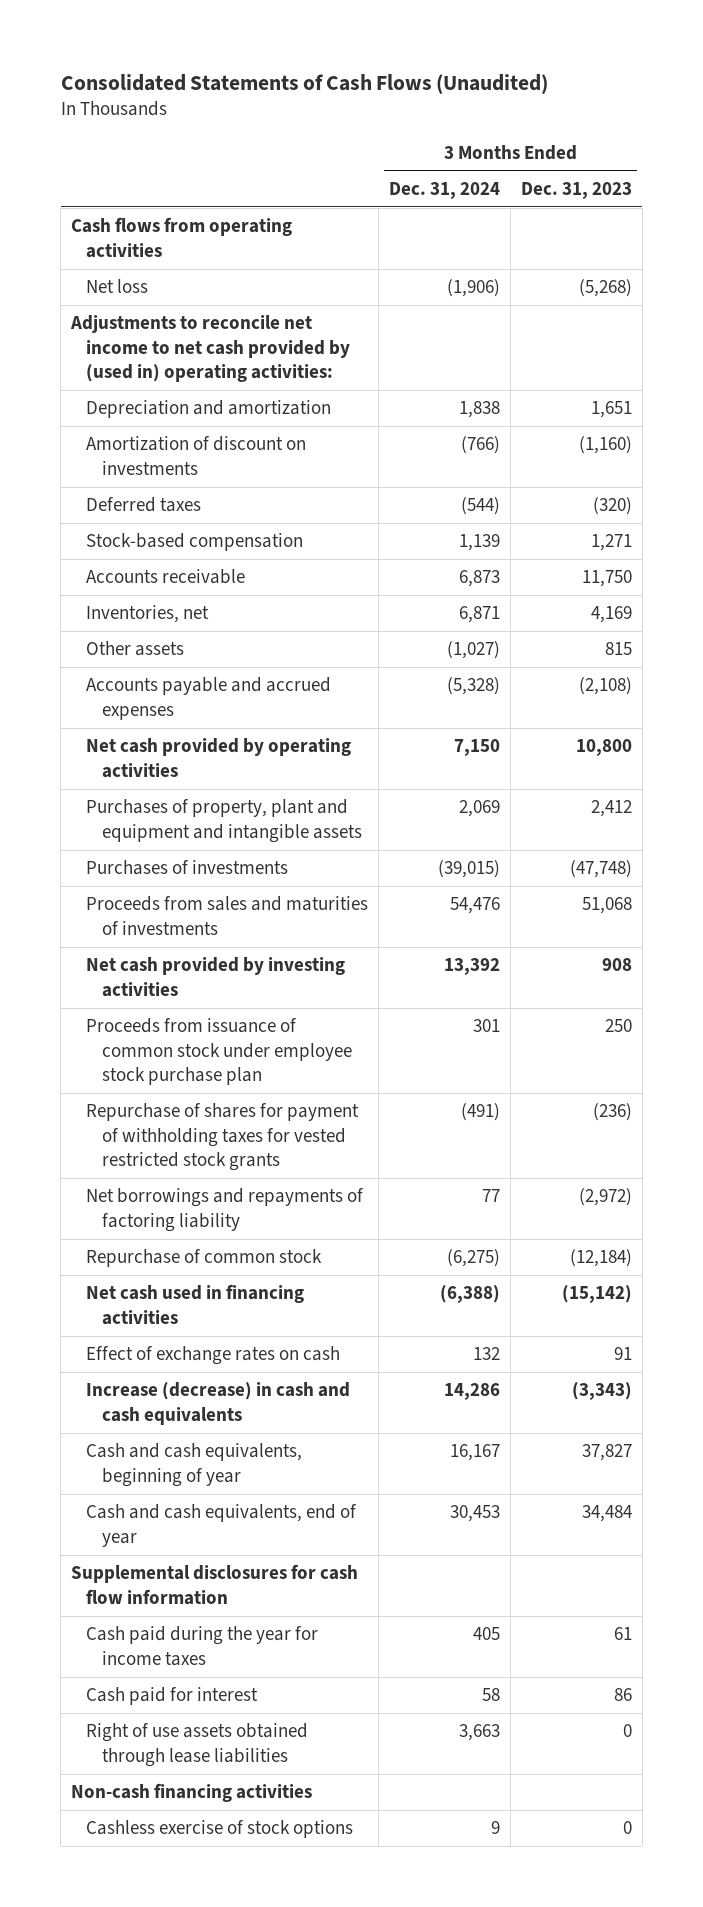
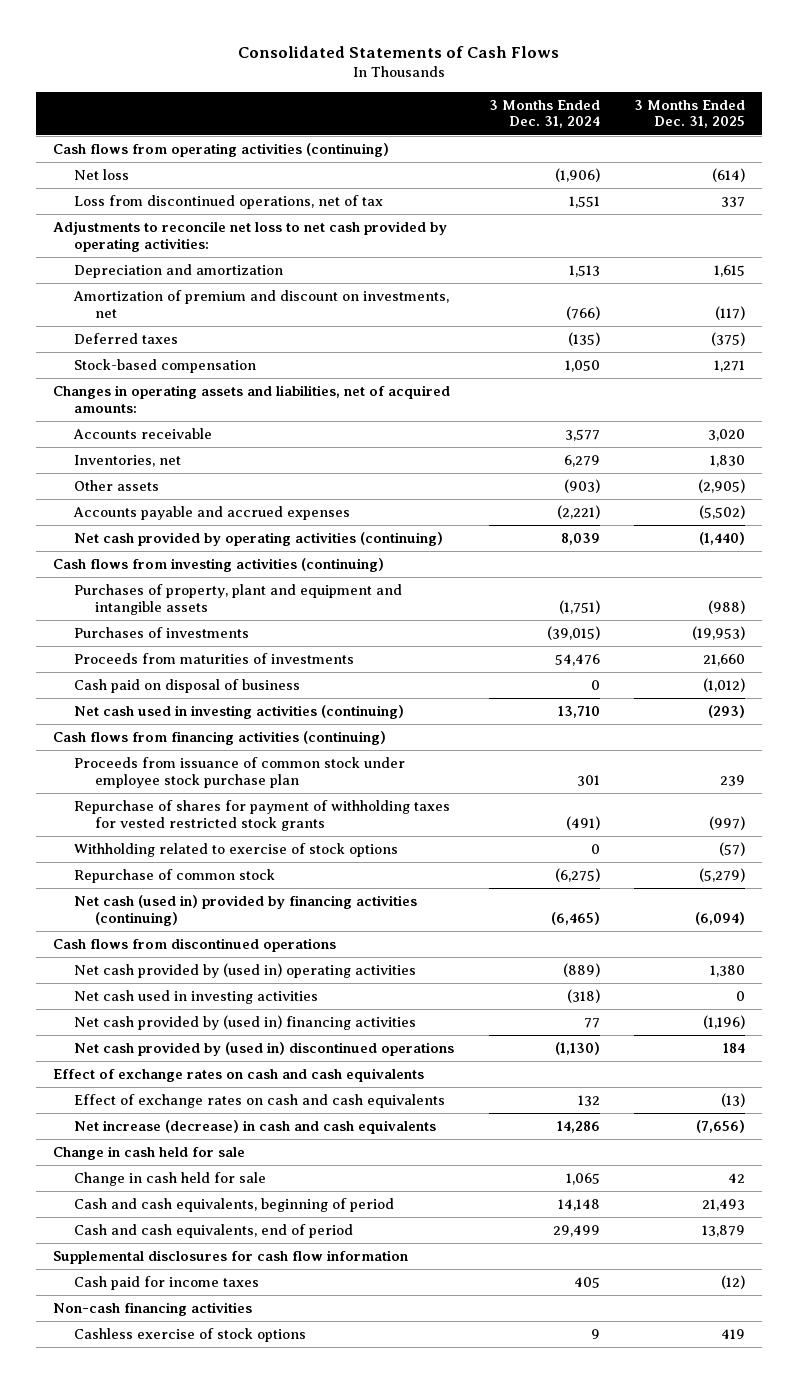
- Consolidated Statements of Cash Flows (Unaudited)
+ Consolidated Statements of Cash Flows
- | 3 Months Ended Dec. 31, 2024 | 3 Months Ended Dec. 31, 2023
+ | 3 Months Ended Dec. 31, 2024 | 3 Months Ended Dec. 31, 2025
- Cash flows from operating activities
+ Cash flows from operating activities (continuing)
- Adjustments to reconcile net income to net cash provided by (used in) operating activities:
- Depreciation and amortization | 1,838 | 1,651
- Amortization of discount on investments | (766) | (1,160)
- Deferred taxes | (544) | (320)
- Stock-based compensation | 1,139 | 1,271
- Accounts receivable | 6,873 | 11,750
- Inventories, net | 6,871 | 4,169
- Other assets | (1,027) | 815
- Accounts payable and accrued expenses | (5,328) | (2,108)
- Net cash provided by operating activities | 7,150 | 10,800
- Purchases of property, plant and equipment and intangible assets | 2,069 | 2,412
+ Loss from discontinued operations, net of tax | 1,551 | 337
+ Adjustments to reconcile net loss to net cash provided by operating activities:
+ Depreciation and amortization | 1,513 | 1,615
+ Amortization of premium and discount on investments, net | (766) | (117)
+ Deferred taxes | (135) | (375)
+ Stock-based compensation | 1,050 | 1,271
+ Changes in operating assets and liabilities, net of acquired amounts:
+ Accounts receivable | 3,577 | 3,020
+ Inventories, net | 6,279 | 1,830
+ Other assets | (903) | (2,905)
+ Accounts payable and accrued expenses | (2,221) | (5,502)
+ Net cash provided by operating activities (continuing) | 8,039 | (1,440)
+ Cash flows from investing activities (continuing)
+ Purchases of property, plant and equipment and intangible assets | (1,751) | (988)
- Proceeds from sales and maturities of investments | 54,476 | 51,068
- Net cash provided by investing activities | 13,392 | 908
+ Proceeds from maturities of investments | 54,476 | 21,660
+ Cash paid on disposal of business | 0 | (1,012)
+ Net cash used in investing activities (continuing) | 13,710 | (293)
+ Cash flows from financing activities (continuing)
- Net borrowings and repayments of factoring liability | 77 | (2,972)
+ Withholding related to exercise of stock options | 0 | (57)
- Net cash used in financing activities | (6,388) | (15,142)
- Effect of exchange rates on cash | 132 | 91
- Increase (decrease) in cash and cash equivalents | 14,286 | (3,343)
- Cash and cash equivalents, beginning of year | 16,167 | 37,827
- Cash and cash equivalents, end of year | 30,453 | 34,484
+ Net cash (used in) provided by financing activities (continuing) | (6,465) | (6,094)
+ Cash flows from discontinued operations
+ Net cash provided by (used in) operating activities | (889) | 1,380
+ Net cash used in investing activities | (318) | 0
+ Net cash provided by (used in) financing activities | 77 | (1,196)
+ Net cash provided by (used in) discontinued operations | (1,130) | 184
+ Effect of exchange rates on cash and cash equivalents
+ Effect of exchange rates on cash and cash equivalents | 132 | (13)
+ Net increase (decrease) in cash and cash equivalents | 14,286 | (7,656)
+ Change in cash held for sale
+ Change in cash held for sale | 1,065 | 42
+ Cash and cash equivalents, beginning of period | 14,148 | 21,493
+ Cash and cash equivalents, end of period | 29,499 | 13,879
- Cash paid during the year for income taxes | 405 | 61
- Cash paid for interest | 58 | 86
- Right of use assets obtained through lease liabilities | 3,663 | 0
+ Cash paid for income taxes | 405 | (12)

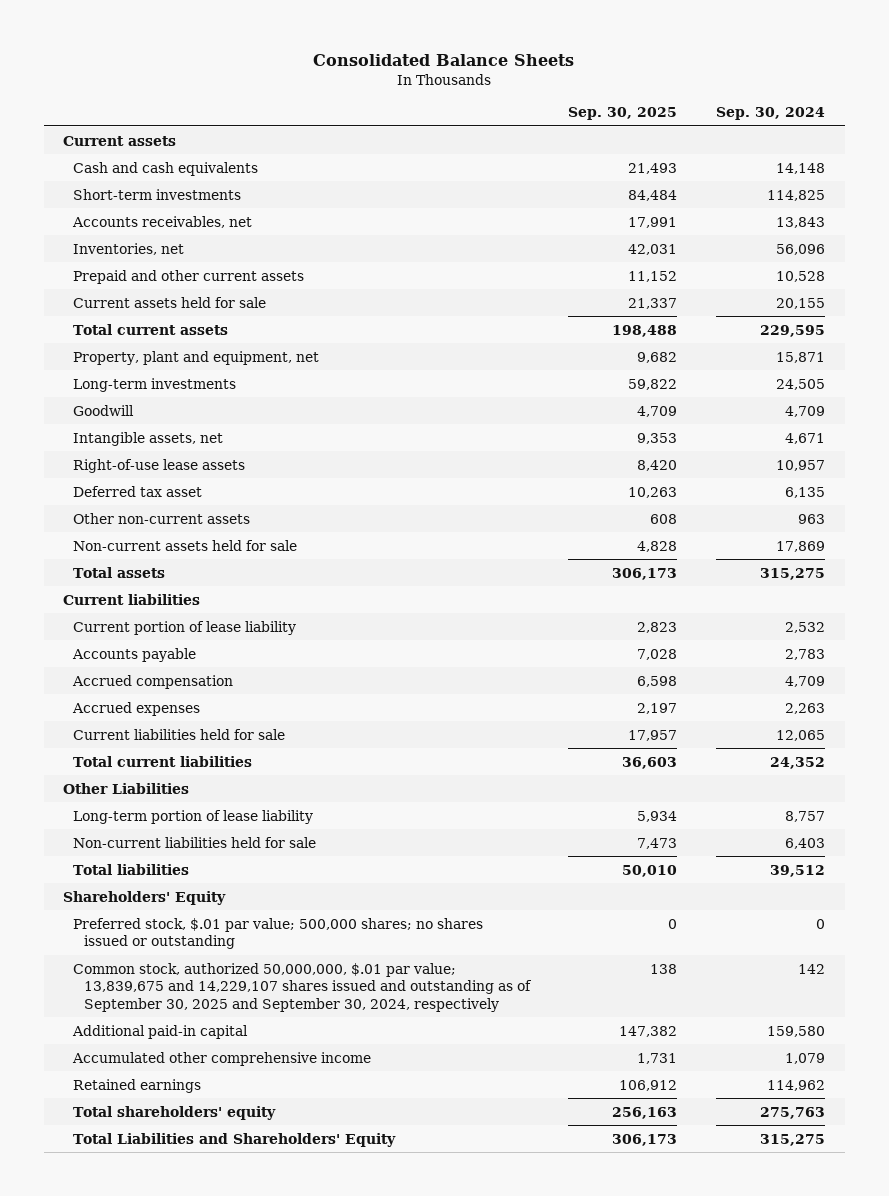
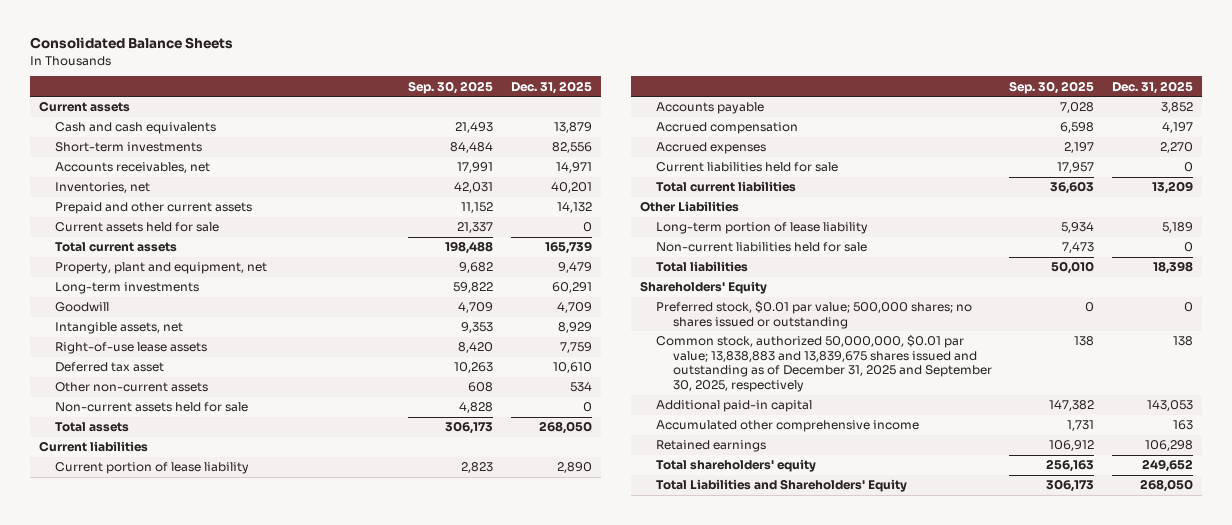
- | Sep. 30, 2025 | Sep. 30, 2024
+ | Sep. 30, 2025 | Dec. 31, 2025
- Preferred stock, $.01 par value; 500,000 shares; no shares issued or outstanding | 0 | 0
- Common stock, authorized 50,000,000, $.01 par value; 13,839,675 and 14,229,107 shares issued and outstanding as of September 30, 2025 and September 30, 2024, respectively | 138 | 142
+ Preferred stock, $0.01 par value; 500,000 shares; no shares issued or outstanding | 0 | 0
+ Common stock, authorized 50,000,000, $0.01 par value; 13,838,883 and 13,839,675 shares issued and outstanding as of December 31, 2025 and September 30, 2025, respectively | 138 | 138

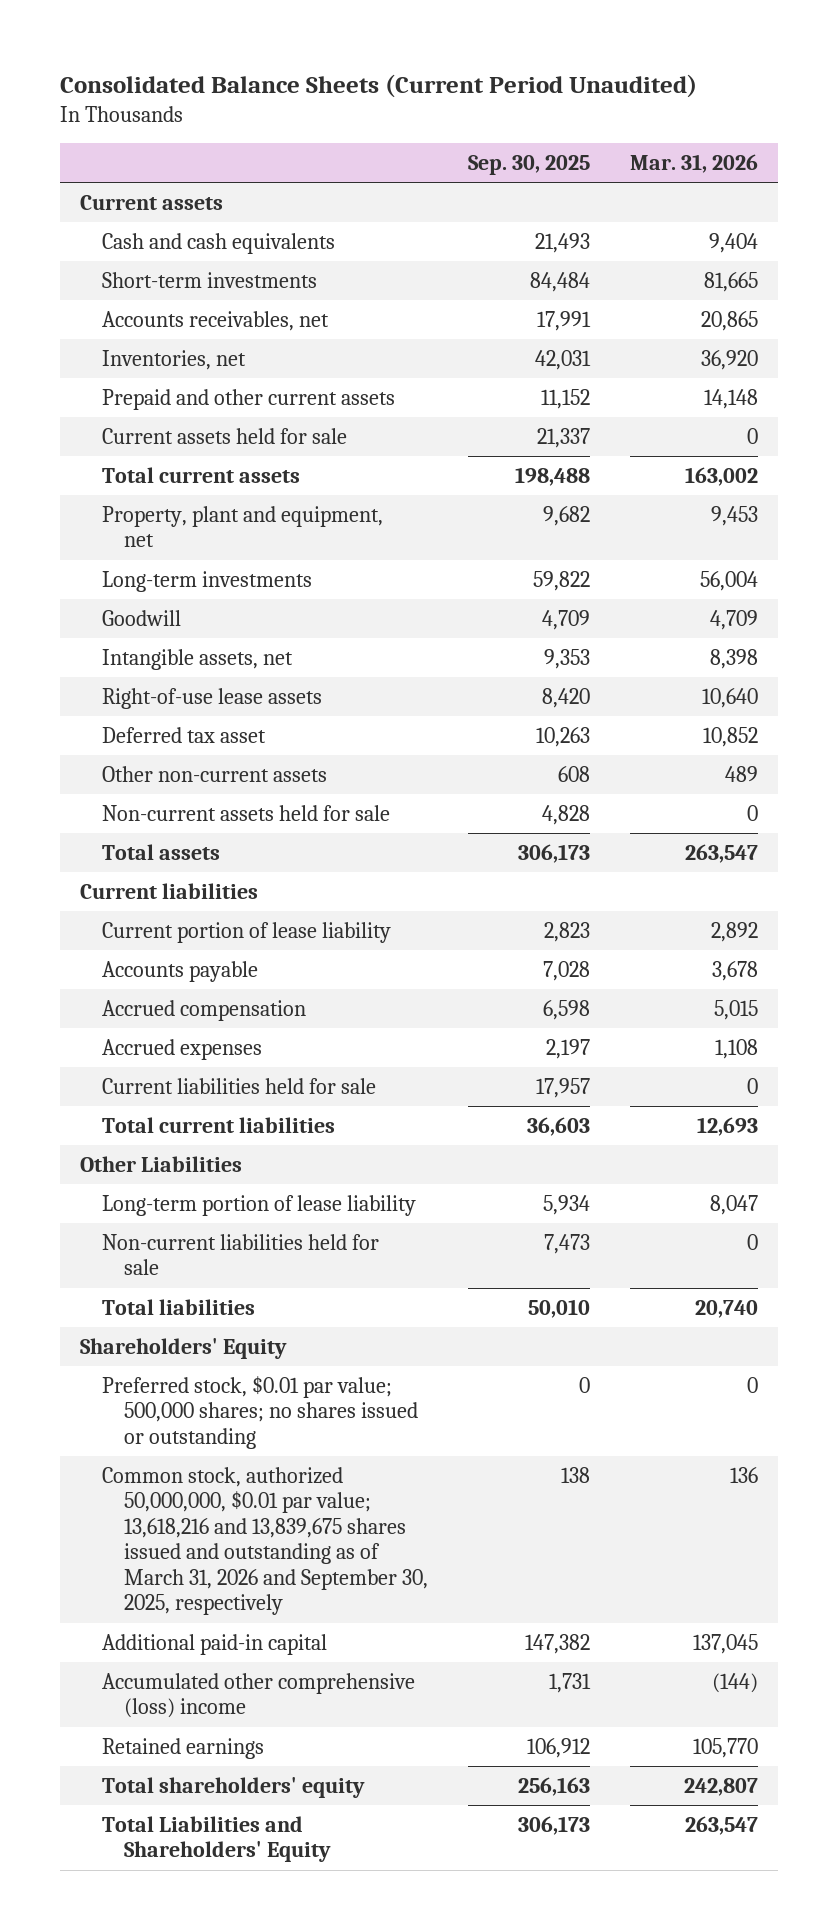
- Consolidated Balance Sheets
+ Consolidated Balance Sheets (Current Period Unaudited)
- | Sep. 30, 2025 | Dec. 31, 2025
+ | Sep. 30, 2025 | Mar. 31, 2026
- Common stock, authorized 50,000,000, $0.01 par value; 13,838,883 and 13,839,675 shares issued and outstanding as of December 31, 2025 and September 30, 2025, respectively | 138 | 138
+ Common stock, authorized 50,000,000, $0.01 par value; 13,618,216 and 13,839,675 shares issued and outstanding as of March 31, 2026 and September 30, 2025, respectively | 138 | 136
- Accumulated other comprehensive income | 1,731 | 163
+ Accumulated other comprehensive (loss) income | 1,731 | (144)

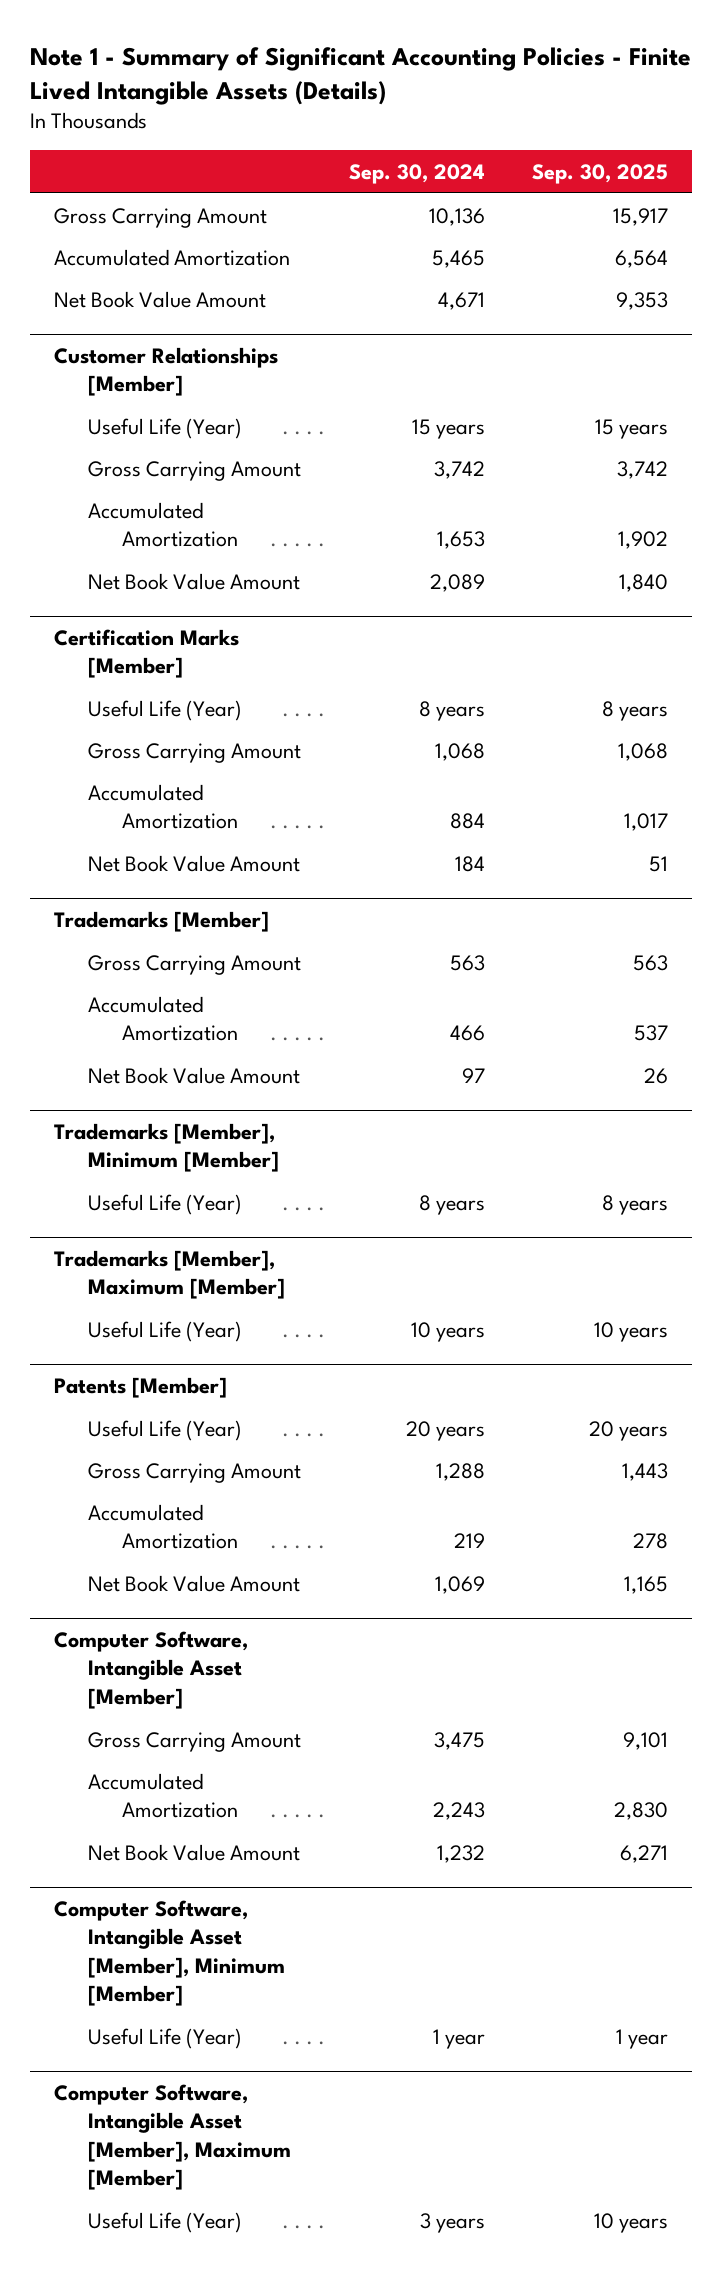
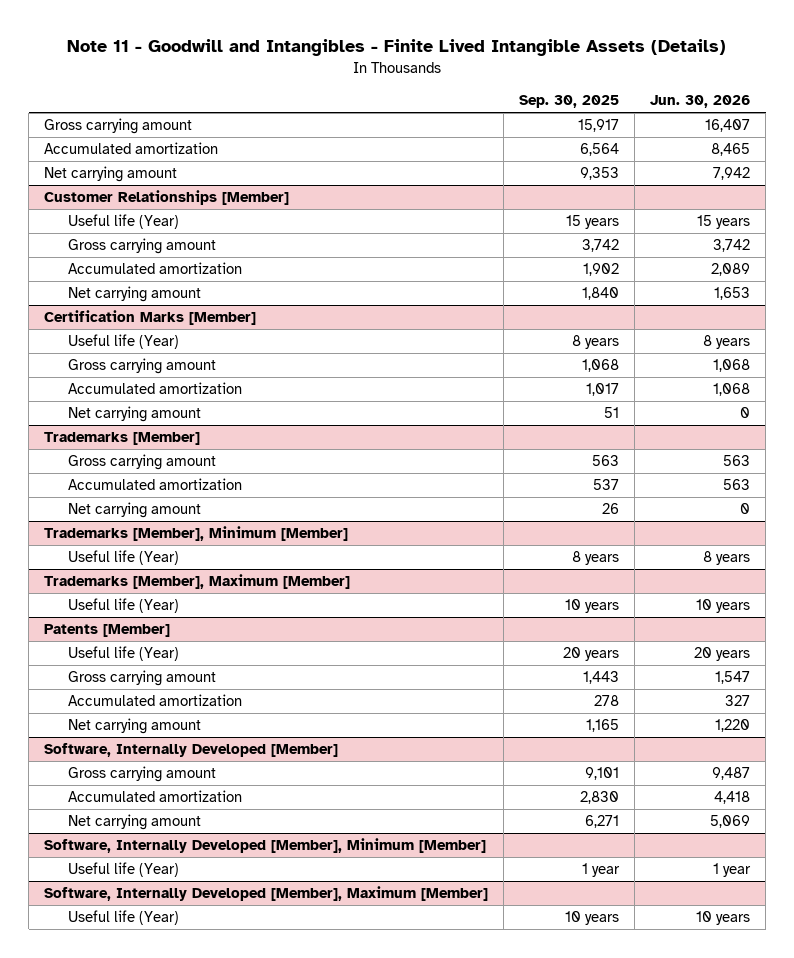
- Note 1 - Summary of Significant Accounting Policies - Finite Lived Intangible Assets (Details)
+ Note 11 - Goodwill and Intangibles - Finite Lived Intangible Assets (Details)
- | Sep. 30, 2024 | Sep. 30, 2025
+ | Sep. 30, 2025 | Jun. 30, 2026
- Gross Carrying Amount | 10,136 | 15,917
- Accumulated Amortization | 5,465 | 6,564
- Net Book Value Amount | 4,671 | 9,353
+ Gross carrying amount | 15,917 | 16,407
+ Accumulated amortization | 6,564 | 8,465
+ Net carrying amount | 9,353 | 7,942
@ Customer Relationships [Member]
- Useful Life (Year) | 15 years | 15 years
- Gross Carrying Amount | 3,742 | 3,742
- Accumulated Amortization | 1,653 | 1,902
- Net Book Value Amount | 2,089 | 1,840
+ Useful life (Year) | 15 years | 15 years
+ Gross carrying amount | 3,742 | 3,742
+ Accumulated amortization | 1,902 | 2,089
+ Net carrying amount | 1,840 | 1,653
@ Certification Marks [Member]
- Useful Life (Year) | 8 years | 8 years
- Gross Carrying Amount | 1,068 | 1,068
- Accumulated Amortization | 884 | 1,017
- Net Book Value Amount | 184 | 51
+ Useful life (Year) | 8 years | 8 years
+ Gross carrying amount | 1,068 | 1,068
+ Accumulated amortization | 1,017 | 1,068
+ Net carrying amount | 51 | 0
@ Trademarks [Member]
- Gross Carrying Amount | 563 | 563
- Accumulated Amortization | 466 | 537
- Net Book Value Amount | 97 | 26
+ Gross carrying amount | 563 | 563
+ Accumulated amortization | 537 | 563
+ Net carrying amount | 26 | 0
@ Trademarks [Member], Minimum [Member]
- Useful Life (Year) | 8 years | 8 years
+ Useful life (Year) | 8 years | 8 years
@ Trademarks [Member], Maximum [Member]
- Useful Life (Year) | 10 years | 10 years
+ Useful life (Year) | 10 years | 10 years
@ Patents [Member]
- Useful Life (Year) | 20 years | 20 years
- Gross Carrying Amount | 1,288 | 1,443
- Accumulated Amortization | 219 | 278
- Net Book Value Amount | 1,069 | 1,165
- Computer Software, Intangible Asset [Member]
- Gross Carrying Amount | 3,475 | 9,101
- Accumulated Amortization | 2,243 | 2,830
- Net Book Value Amount | 1,232 | 6,271
- Computer Software, Intangible Asset [Member], Minimum [Member]
- Useful Life (Year) | 1 year | 1 year
- Computer Software, Intangible Asset [Member], Maximum [Member]
- Useful Life (Year) | 3 years | 10 years
@ Patents [Member]
+ Useful life (Year) | 20 years | 20 years
+ Gross carrying amount | 1,443 | 1,547
+ Accumulated amortization | 278 | 327
+ Net carrying amount | 1,165 | 1,220
+ Software, Internally Developed [Member]
+ Gross carrying amount | 9,101 | 9,487
+ Accumulated amortization | 2,830 | 4,418
+ Net carrying amount | 6,271 | 5,069
+ Software, Internally Developed [Member], Minimum [Member]
+ Useful life (Year) | 1 year | 1 year
+ Software, Internally Developed [Member], Maximum [Member]
+ Useful life (Year) | 10 years | 10 years

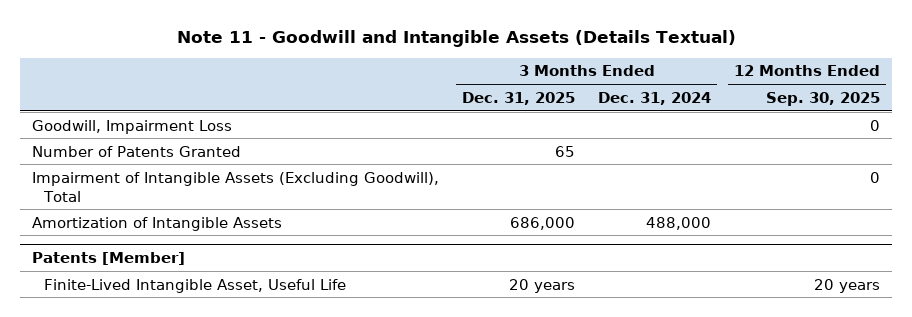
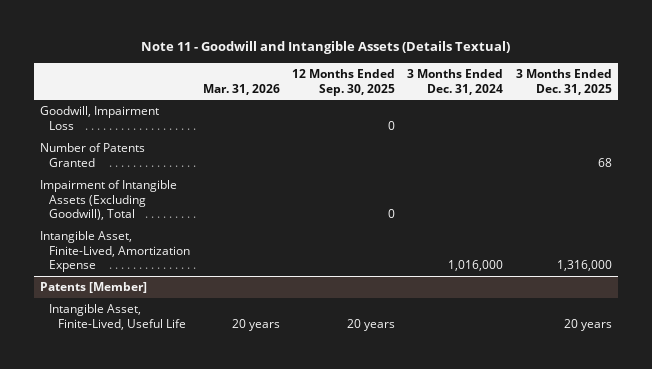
- | 3 Months Ended Dec. 31, 2025 | 3 Months Ended Dec. 31, 2024 | 12 Months Ended Sep. 30, 2025
+ | Mar. 31, 2026 | 12 Months Ended Sep. 30, 2025 | 3 Months Ended Dec. 31, 2024 | 3 Months Ended Dec. 31, 2025
- Number of Patents Granted | 65 | |
+ Number of Patents Granted | | | | 68
- Amortization of Intangible Assets | 686,000 | 488,000 |
+ Intangible Asset, Finite-Lived, Amortization Expense | | | 1,016,000 | 1,316,000
@ Patents [Member]
- Finite-Lived Intangible Asset, Useful Life | 20 years | | 20 years
+ Intangible Asset, Finite-Lived, Useful Life | 20 years | 20 years | | 20 years

